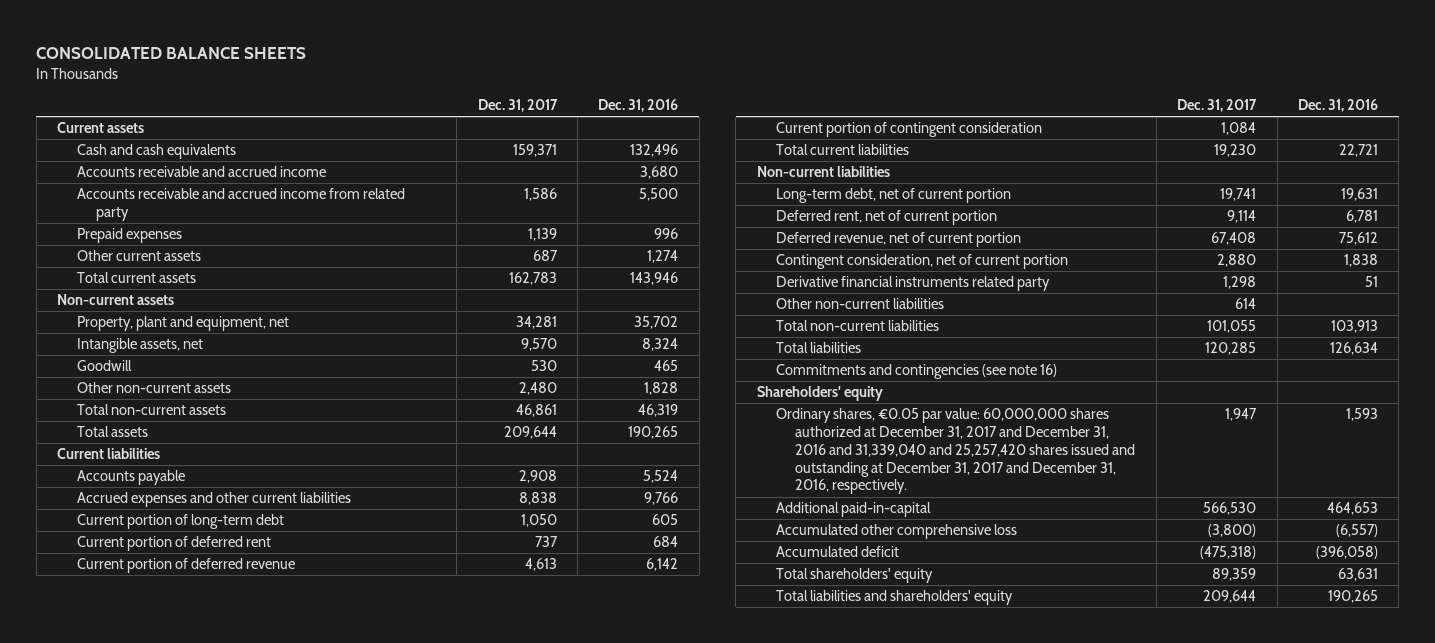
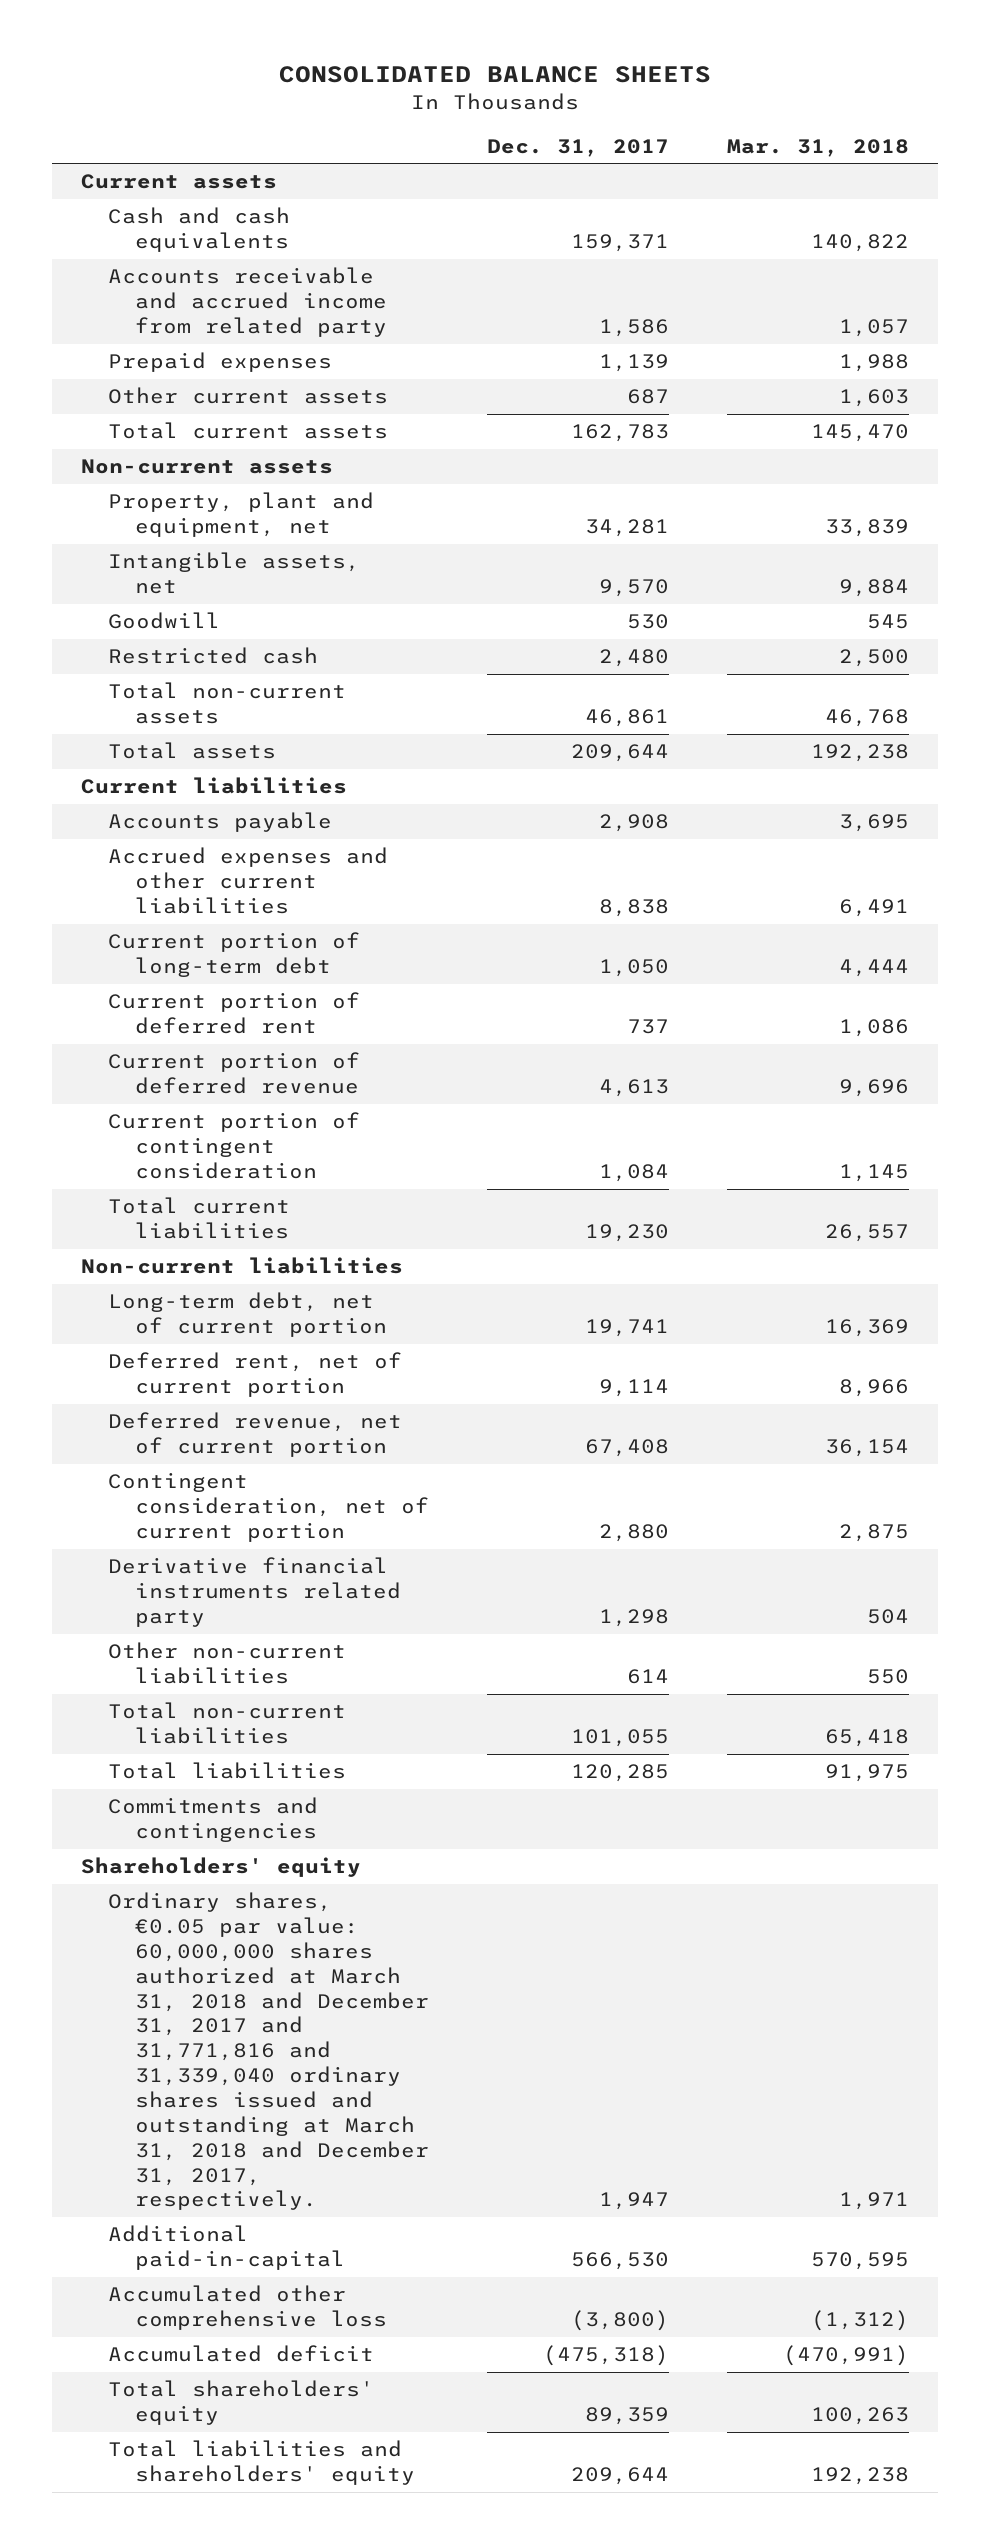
- | Dec. 31, 2017 | Dec. 31, 2016
+ | Dec. 31, 2017 | Mar. 31, 2018
- Accounts receivable and accrued income | | 3,680
- Other non-current assets | 2,480 | 1,828
+ Restricted cash | 2,480 | 2,500
- Commitments and contingencies (see note 16)
+ Commitments and contingencies
- Ordinary shares, €0.05 par value: 60,000,000 shares authorized at December 31, 2017 and December 31, 2016 and 31,339,040 and 25,257,420 shares issued and outstanding at December 31, 2017 and December 31, 2016, respectively. | 1,947 | 1,593
+ Ordinary shares, €0.05 par value: 60,000,000 shares authorized at March 31, 2018 and December 31, 2017 and 31,771,816 and 31,339,040 ordinary shares issued and outstanding at March 31, 2018 and December 31, 2017, respectively. | 1,947 | 1,971

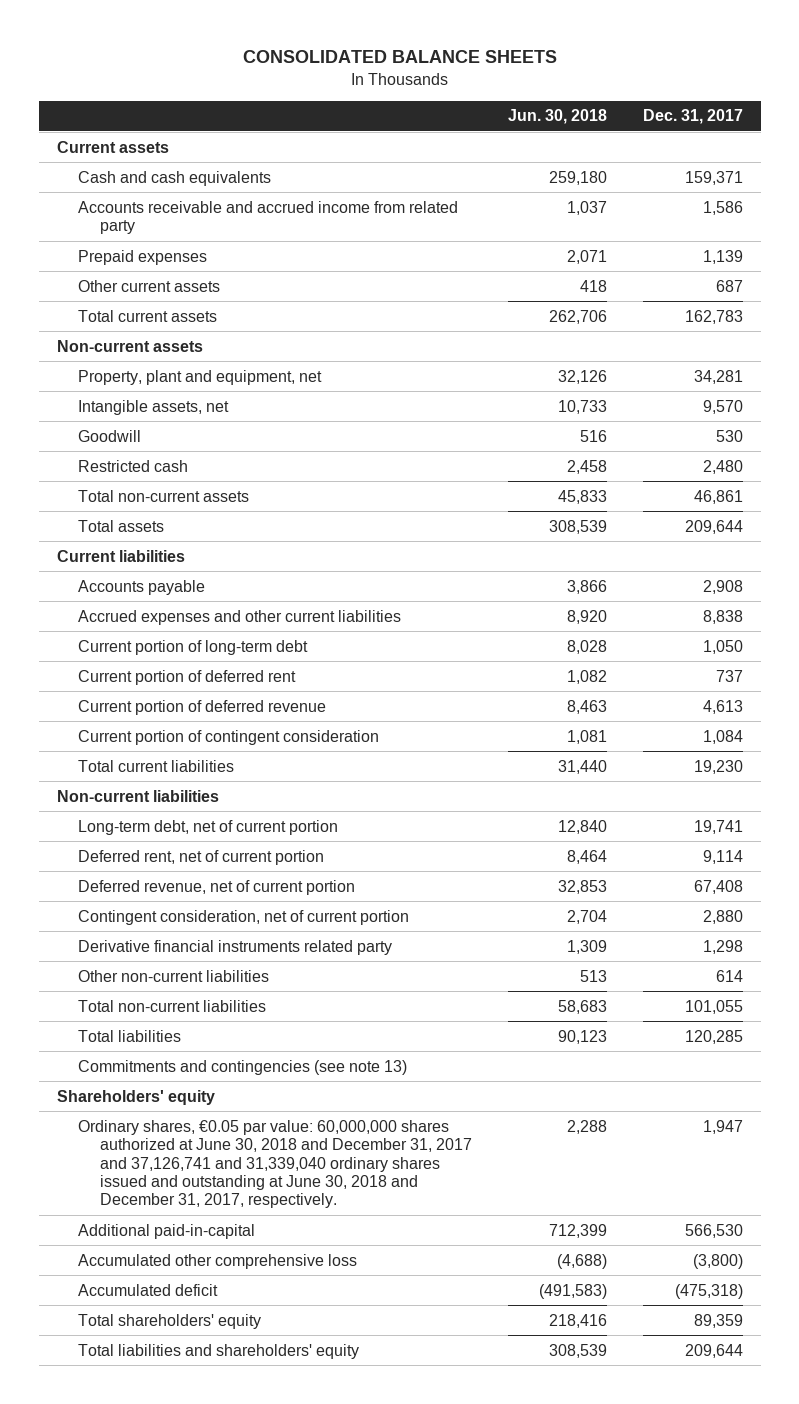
- | Dec. 31, 2017 | Mar. 31, 2018
+ | Jun. 30, 2018 | Dec. 31, 2017
- Commitments and contingencies
+ Commitments and contingencies (see note 13)
- Ordinary shares, €0.05 par value: 60,000,000 shares authorized at March 31, 2018 and December 31, 2017 and 31,771,816 and 31,339,040 ordinary shares issued and outstanding at March 31, 2018 and December 31, 2017, respectively. | 1,947 | 1,971
+ Ordinary shares, €0.05 par value: 60,000,000 shares authorized at June 30, 2018 and December 31, 2017 and 37,126,741 and 31,339,040 ordinary shares issued and outstanding at June 30, 2018 and December 31, 2017, respectively. | 2,288 | 1,947

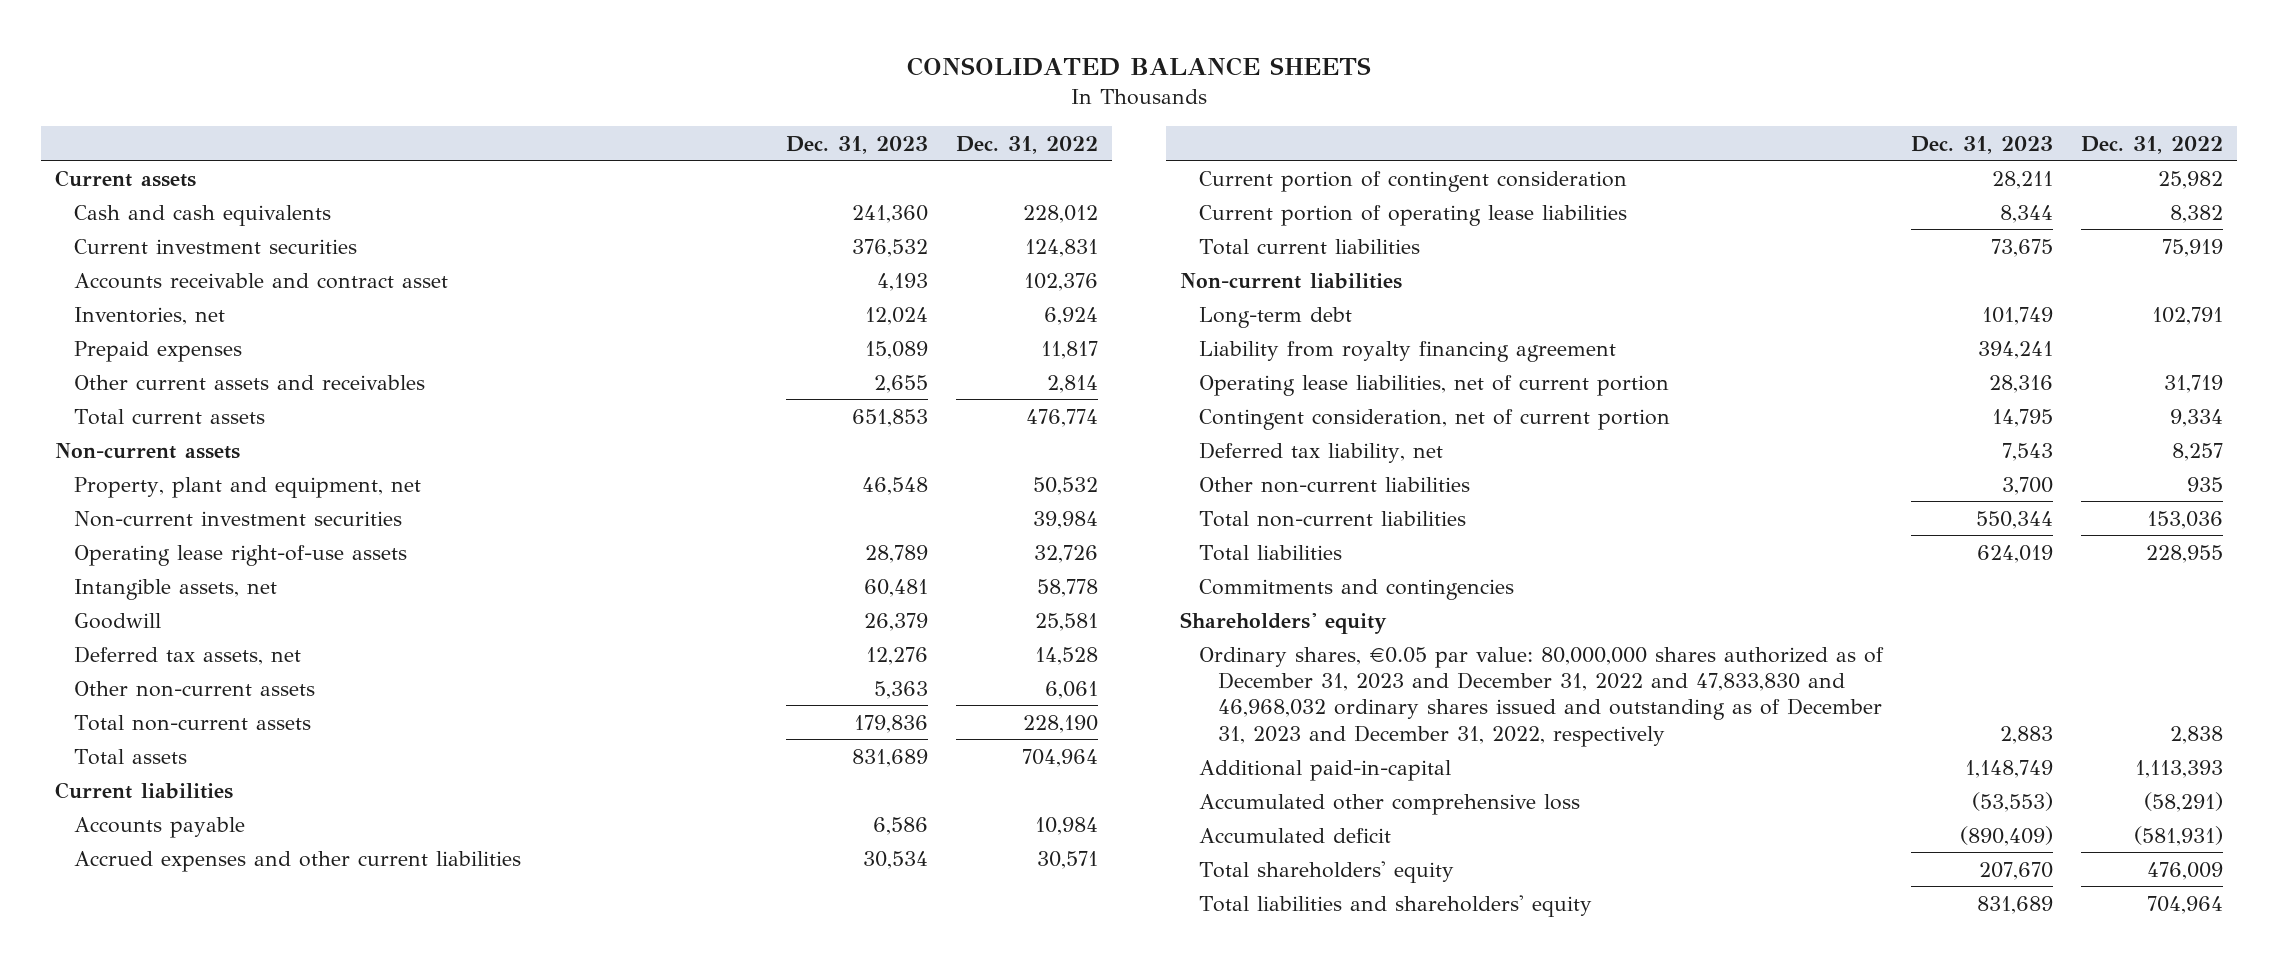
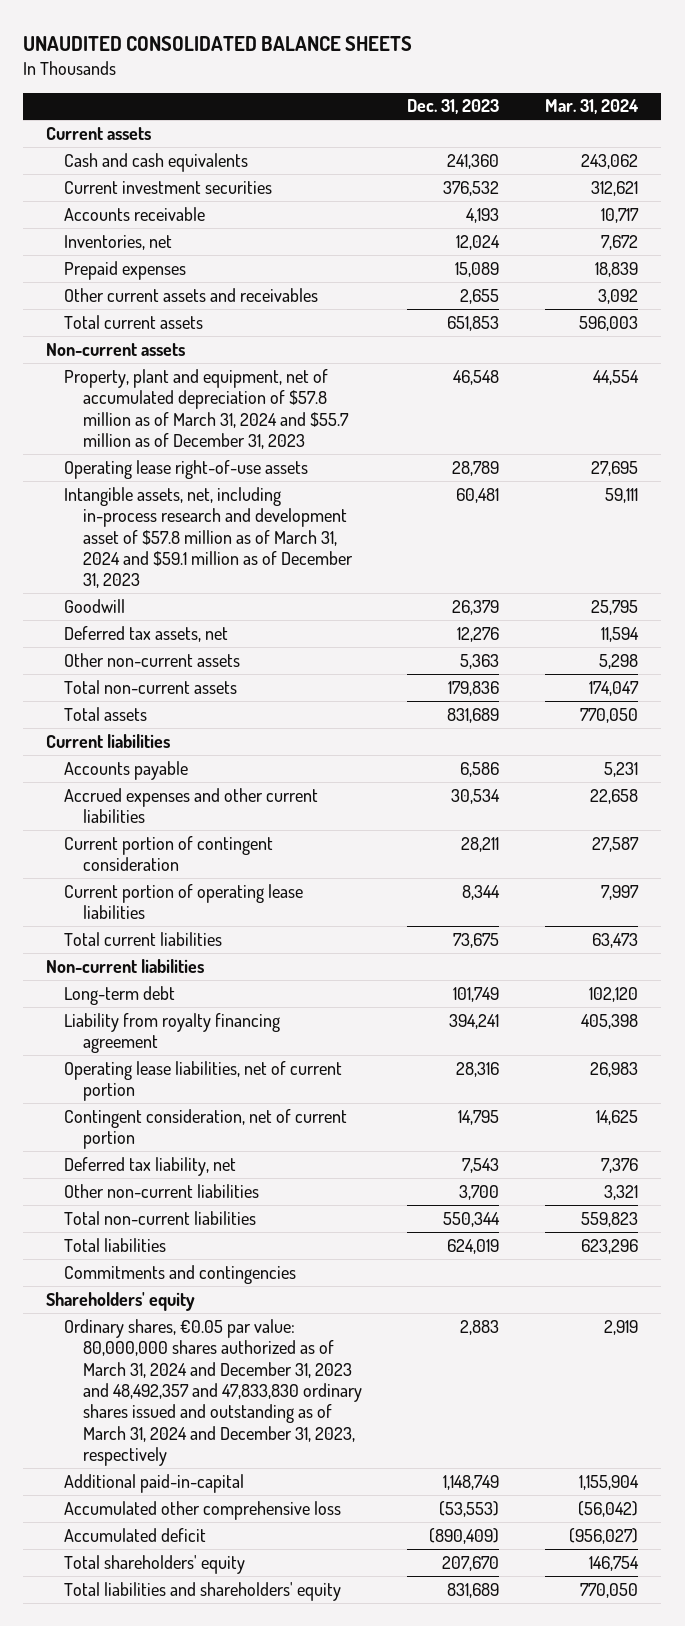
- CONSOLIDATED BALANCE SHEETS
+ UNAUDITED CONSOLIDATED BALANCE SHEETS
- | Dec. 31, 2023 | Dec. 31, 2022
+ | Dec. 31, 2023 | Mar. 31, 2024
- Accounts receivable and contract asset | 4,193 | 102,376
+ Accounts receivable | 4,193 | 10,717
- Property, plant and equipment, net | 46,548 | 50,532
- Non-current investment securities | | 39,984
+ Property, plant and equipment, net of accumulated depreciation of $57.8 million as of March 31, 2024 and $55.7 million as of December 31, 2023 | 46,548 | 44,554
- Intangible assets, net | 60,481 | 58,778
+ Intangible assets, net, including in-process research and development asset of $57.8 million as of March 31, 2024 and $59.1 million as of December 31, 2023 | 60,481 | 59,111
- Ordinary shares, €0.05 par value: 80,000,000 shares authorized as of December 31, 2023 and December 31, 2022 and 47,833,830 and 46,968,032 ordinary shares issued and outstanding as of December 31, 2023 and December 31, 2022, respectively | 2,883 | 2,838
+ Ordinary shares, €0.05 par value: 80,000,000 shares authorized as of March 31, 2024 and December 31, 2023 and 48,492,357 and 47,833,830 ordinary shares issued and outstanding as of March 31, 2024 and December 31, 2023, respectively | 2,883 | 2,919

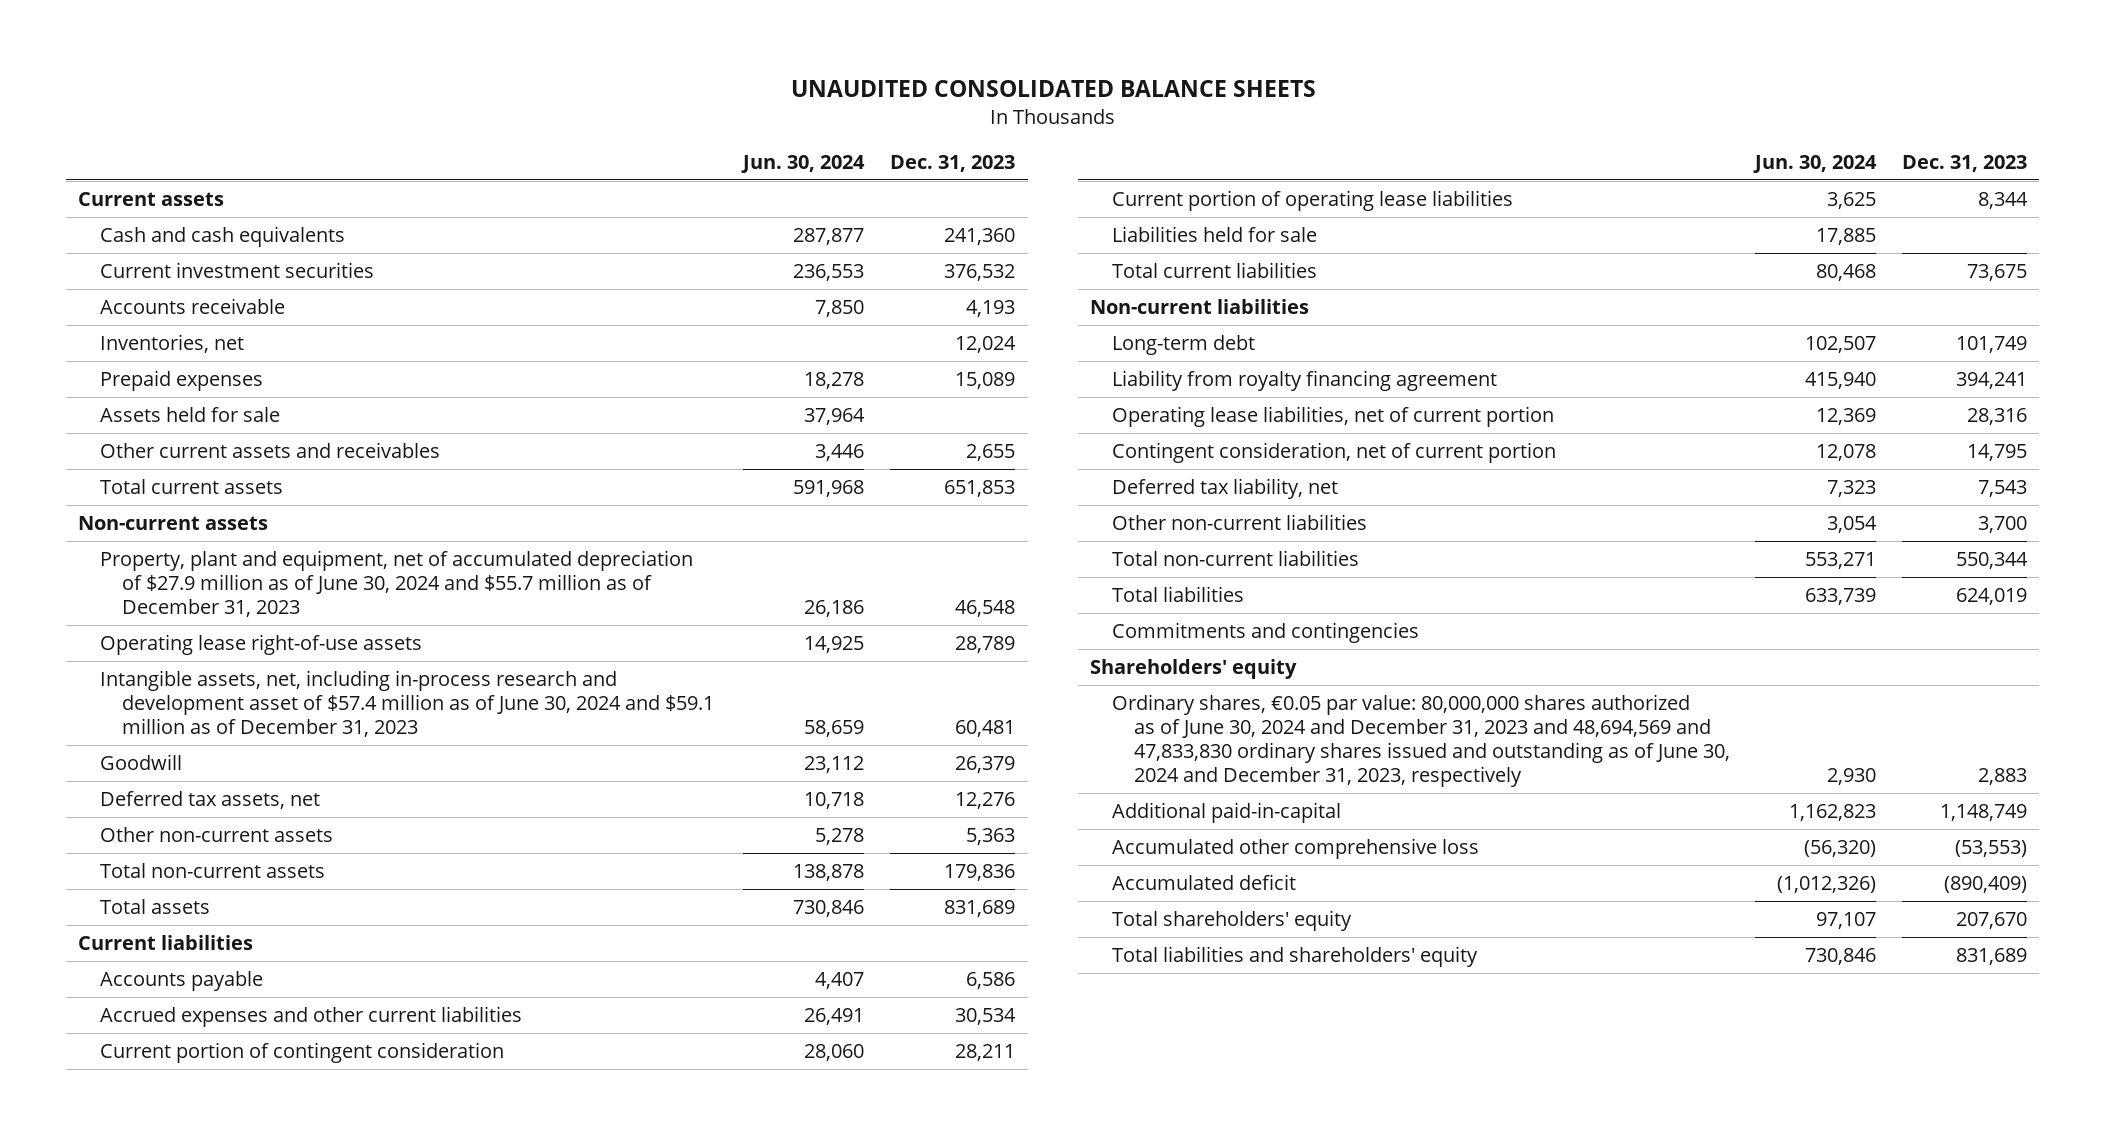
- | Dec. 31, 2023 | Mar. 31, 2024
+ | Jun. 30, 2024 | Dec. 31, 2023
+ Assets held for sale | 37,964 |
- Property, plant and equipment, net of accumulated depreciation of $57.8 million as of March 31, 2024 and $55.7 million as of December 31, 2023 | 46,548 | 44,554
+ Property, plant and equipment, net of accumulated depreciation of $27.9 million as of June 30, 2024 and $55.7 million as of December 31, 2023 | 26,186 | 46,548
- Intangible assets, net, including in-process research and development asset of $57.8 million as of March 31, 2024 and $59.1 million as of December 31, 2023 | 60,481 | 59,111
+ Intangible assets, net, including in-process research and development asset of $57.4 million as of June 30, 2024 and $59.1 million as of December 31, 2023 | 58,659 | 60,481
+ Liabilities held for sale | 17,885 |
- Ordinary shares, €0.05 par value: 80,000,000 shares authorized as of March 31, 2024 and December 31, 2023 and 48,492,357 and 47,833,830 ordinary shares issued and outstanding as of March 31, 2024 and December 31, 2023, respectively | 2,883 | 2,919
+ Ordinary shares, €0.05 par value: 80,000,000 shares authorized as of June 30, 2024 and December 31, 2023 and 48,694,569 and 47,833,830 ordinary shares issued and outstanding as of June 30, 2024 and December 31, 2023, respectively | 2,930 | 2,883

